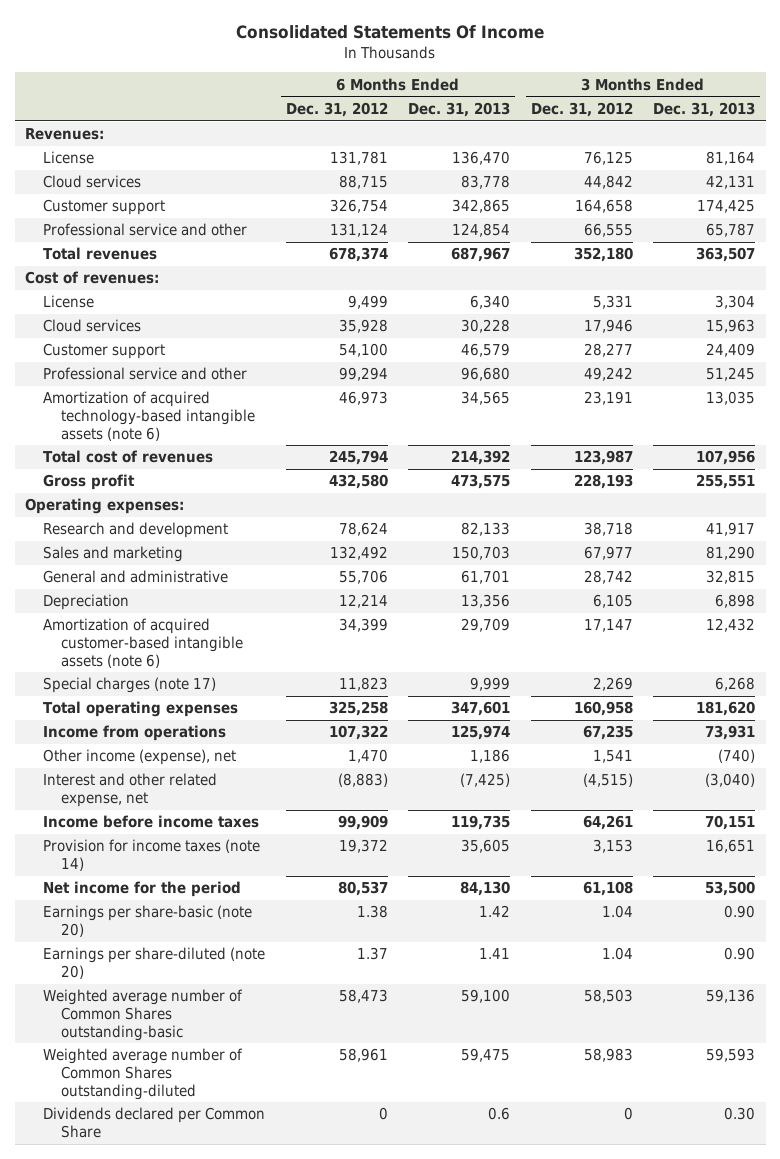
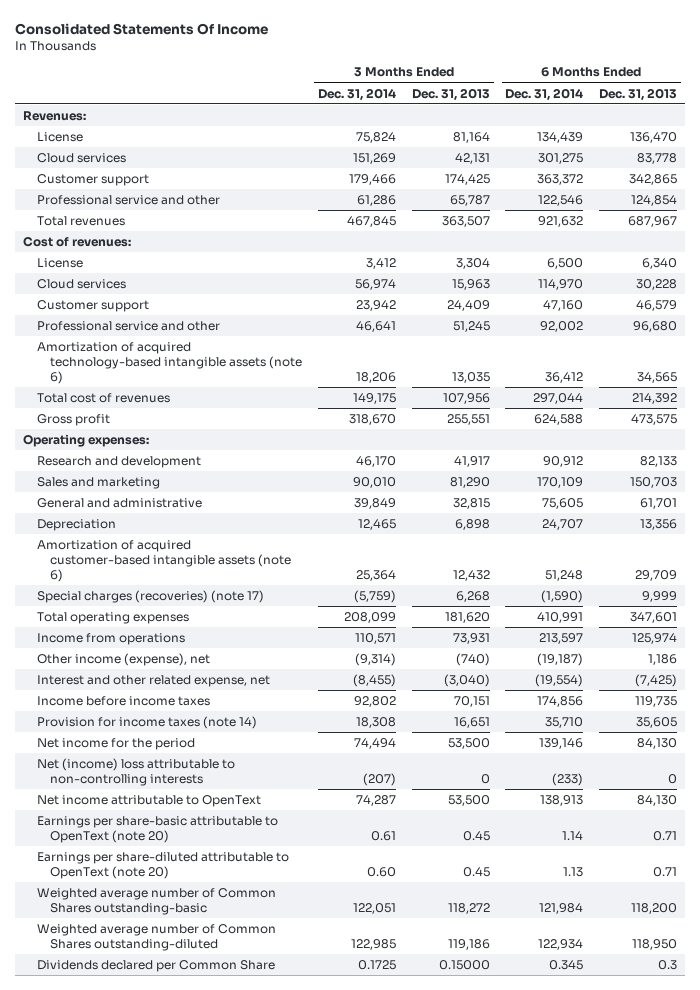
- | 6 Months Ended Dec. 31, 2012 | 6 Months Ended Dec. 31, 2013 | 3 Months Ended Dec. 31, 2012 | 3 Months Ended Dec. 31, 2013
+ | 3 Months Ended Dec. 31, 2014 | 3 Months Ended Dec. 31, 2013 | 6 Months Ended Dec. 31, 2014 | 6 Months Ended Dec. 31, 2013
- Special charges (note 17) | 11,823 | 9,999 | 2,269 | 6,268
+ Special charges (recoveries) (note 17) | (5,759) | 6,268 | (1,590) | 9,999
- Earnings per share-basic (note 20) | 1.38 | 1.42 | 1.04 | 0.90
- Earnings per share-diluted (note 20) | 1.37 | 1.41 | 1.04 | 0.90
- Weighted average number of Common Shares outstanding-basic | 58,473 | 59,100 | 58,503 | 59,136
- Weighted average number of Common Shares outstanding-diluted | 58,961 | 59,475 | 58,983 | 59,593
- Dividends declared per Common Share | 0 | 0.6 | 0 | 0.30
+ Net (income) loss attributable to non-controlling interests | (207) | 0 | (233) | 0
+ Net income attributable to OpenText | 74,287 | 53,500 | 138,913 | 84,130
+ Earnings per share-basic attributable to OpenText (note 20) | 0.61 | 0.45 | 1.14 | 0.71
+ Earnings per share-diluted attributable to OpenText (note 20) | 0.60 | 0.45 | 1.13 | 0.71
+ Weighted average number of Common Shares outstanding-basic | 122,051 | 118,272 | 121,984 | 118,200
+ Weighted average number of Common Shares outstanding-diluted | 122,985 | 119,186 | 122,934 | 118,950
+ Dividends declared per Common Share | 0.1725 | 0.15000 | 0.345 | 0.3

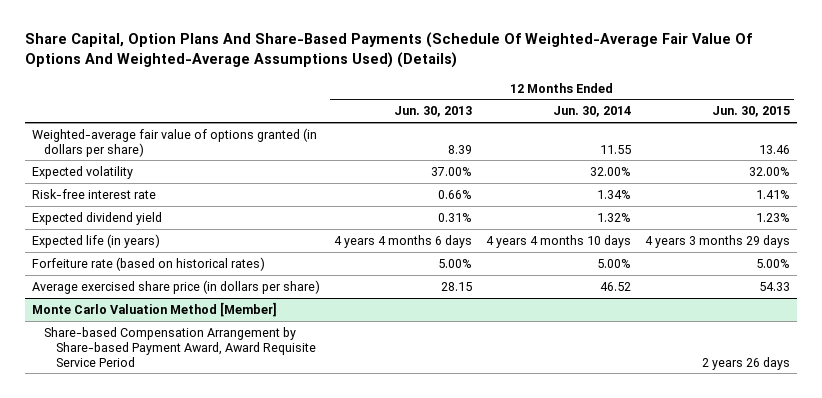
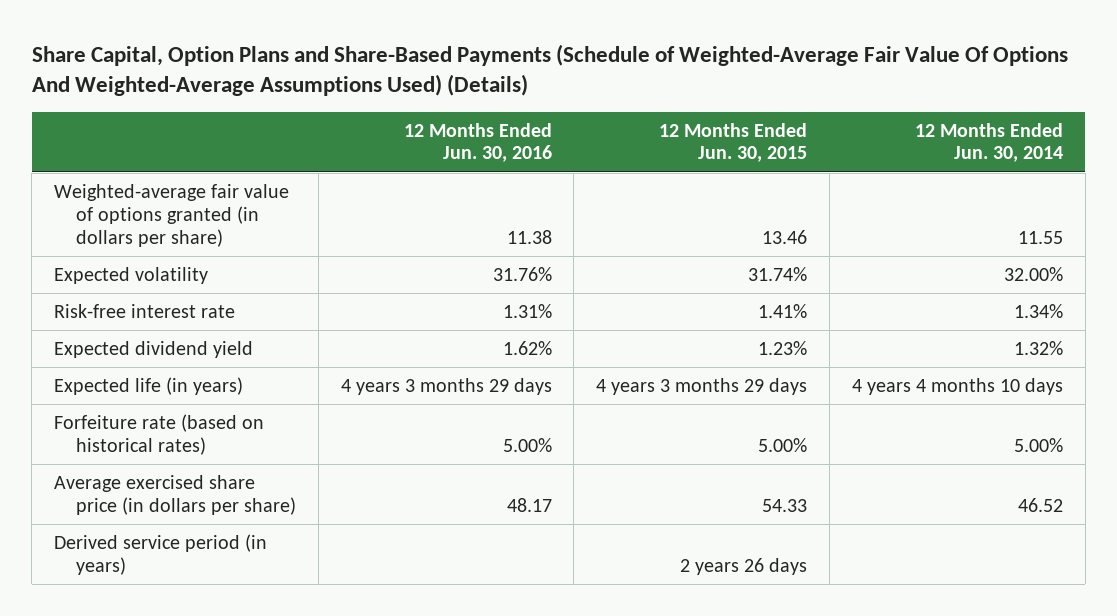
- Share Capital, Option Plans And Share-Based Payments (Schedule Of Weighted-Average Fair Value Of Options And Weighted-Average Assumptions Used) (Details)
+ Share Capital, Option Plans and Share-Based Payments (Schedule of Weighted-Average Fair Value Of Options And Weighted-Average Assumptions Used) (Details)
- | 12 Months Ended Jun. 30, 2013 | 12 Months Ended Jun. 30, 2014 | 12 Months Ended Jun. 30, 2015
+ | 12 Months Ended Jun. 30, 2016 | 12 Months Ended Jun. 30, 2015 | 12 Months Ended Jun. 30, 2014
- Expected volatility | 37.00% | 32.00% | 32.00%
+ Expected volatility | 31.76% | 31.74% | 32.00%
- Monte Carlo Valuation Method [Member]
- Share-based Compensation Arrangement by Share-based Payment Award, Award Requisite Service Period | | | 2 years 26 days
+ Derived service period (in years) | | 2 years 26 days |

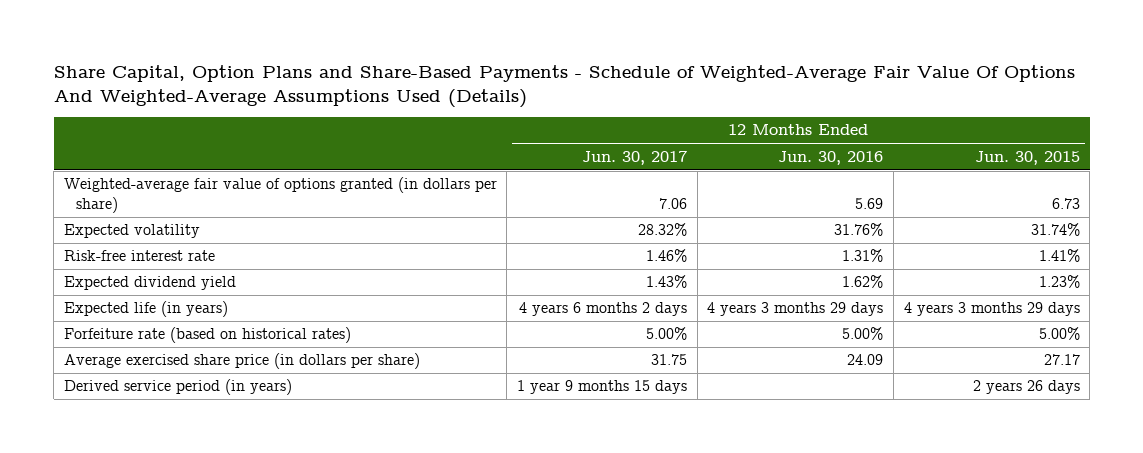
- Share Capital, Option Plans and Share-Based Payments (Schedule of Weighted-Average Fair Value Of Options And Weighted-Average Assumptions Used) (Details)
+ Share Capital, Option Plans and Share-Based Payments - Schedule of Weighted-Average Fair Value Of Options And Weighted-Average Assumptions Used (Details)
- | 12 Months Ended Jun. 30, 2016 | 12 Months Ended Jun. 30, 2015 | 12 Months Ended Jun. 30, 2014
+ | 12 Months Ended Jun. 30, 2017 | 12 Months Ended Jun. 30, 2016 | 12 Months Ended Jun. 30, 2015
- Weighted-average fair value of options granted (in dollars per share) | 11.38 | 13.46 | 11.55
+ Weighted-average fair value of options granted (in dollars per share) | 7.06 | 5.69 | 6.73
- Average exercised share price (in dollars per share) | 48.17 | 54.33 | 46.52
+ Average exercised share price (in dollars per share) | 31.75 | 24.09 | 27.17

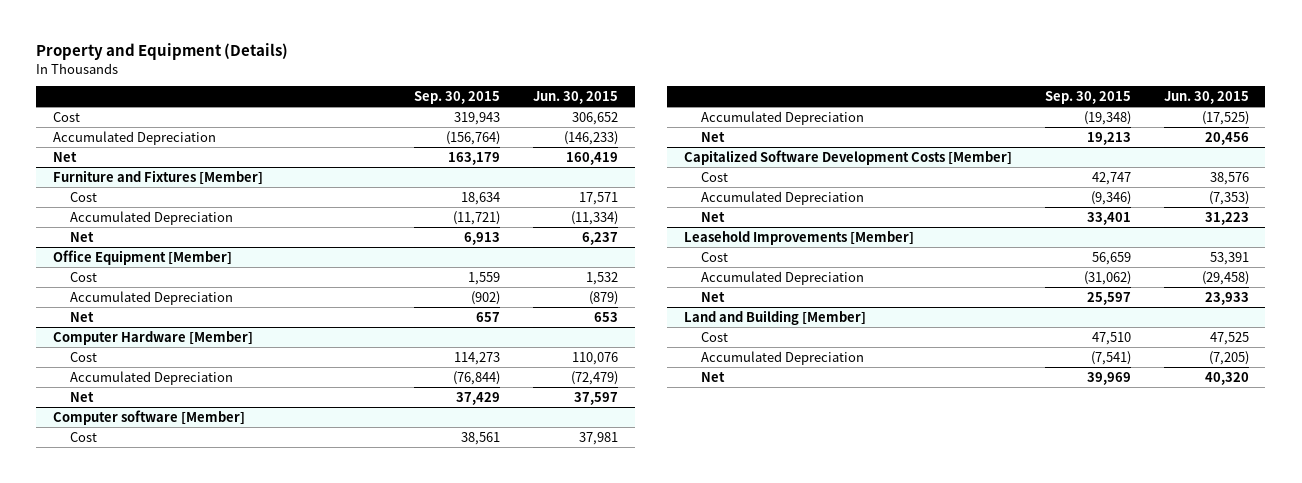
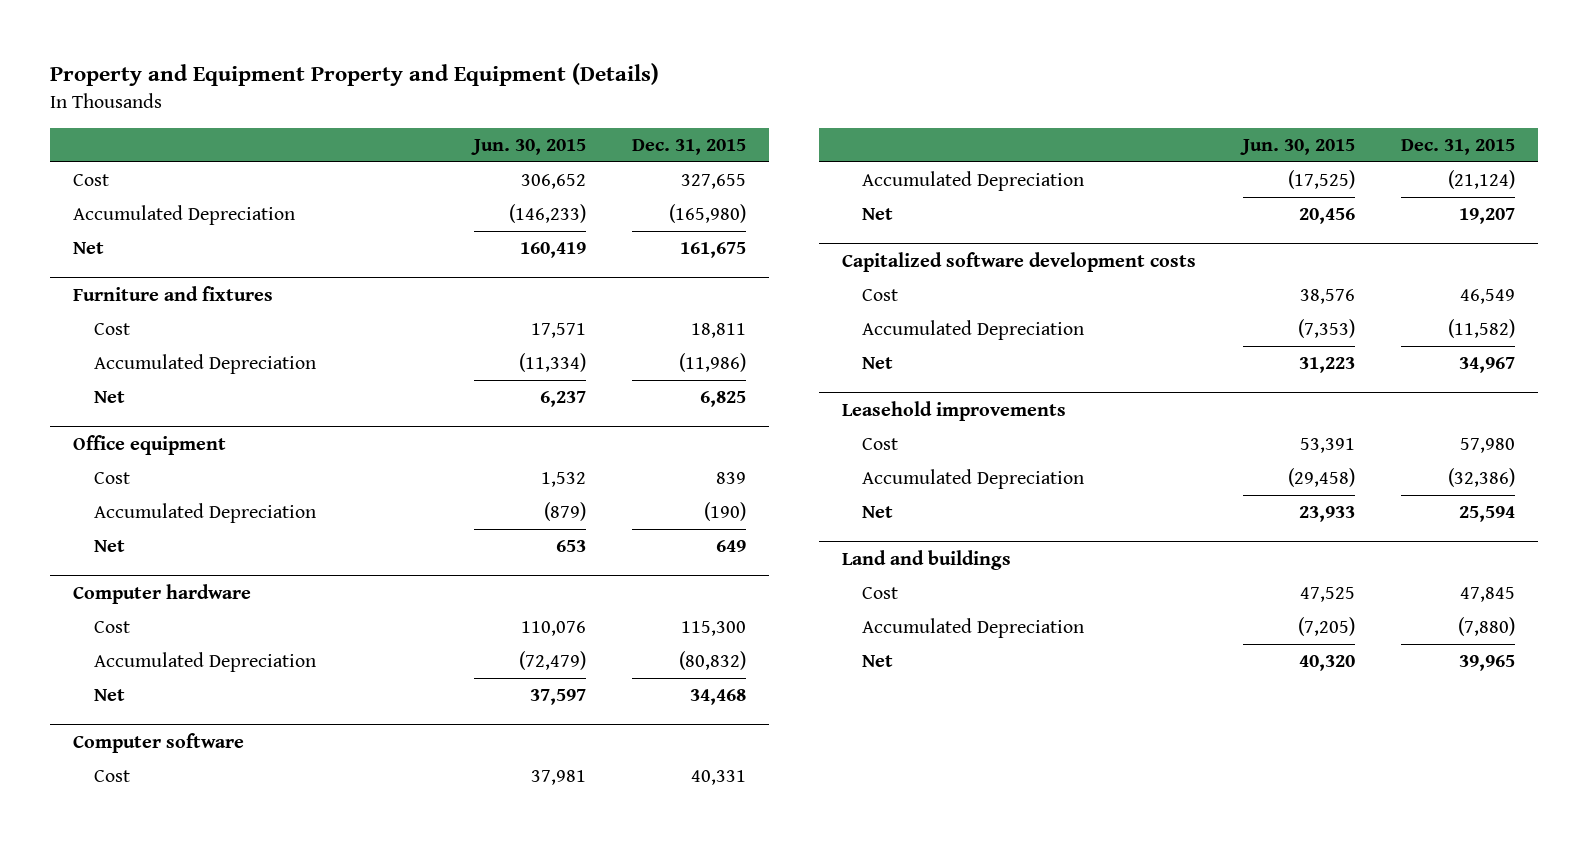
- Property and Equipment (Details)
+ Property and Equipment Property and Equipment (Details)
- | Sep. 30, 2015 | Jun. 30, 2015
+ | Jun. 30, 2015 | Dec. 31, 2015
- Furniture and Fixtures [Member]
+ Furniture and fixtures
- Office Equipment [Member]
+ Office equipment
- Computer Hardware [Member]
+ Computer hardware
- Computer software [Member]
+ Computer software
- Capitalized Software Development Costs [Member]
+ Capitalized software development costs
- Leasehold Improvements [Member]
+ Leasehold improvements
- Land and Building [Member]
+ Land and buildings

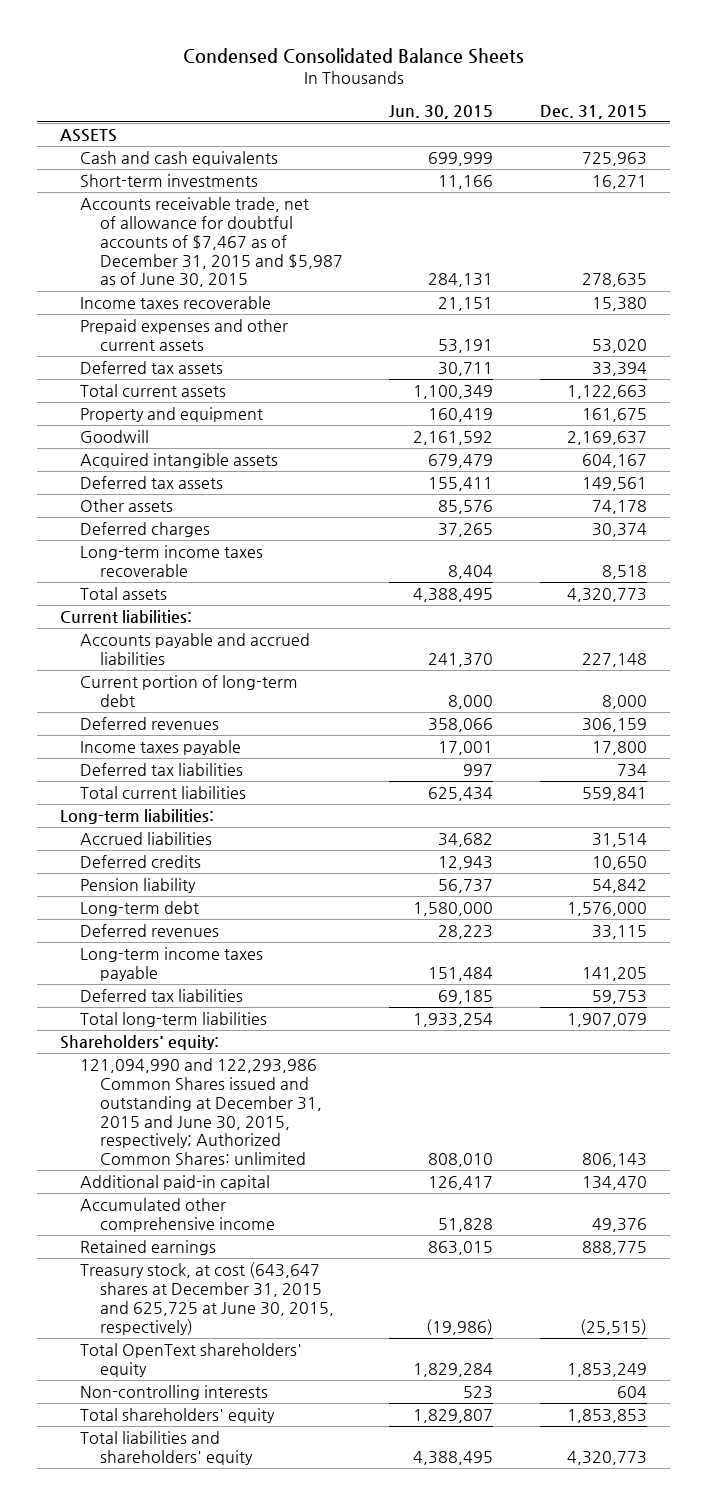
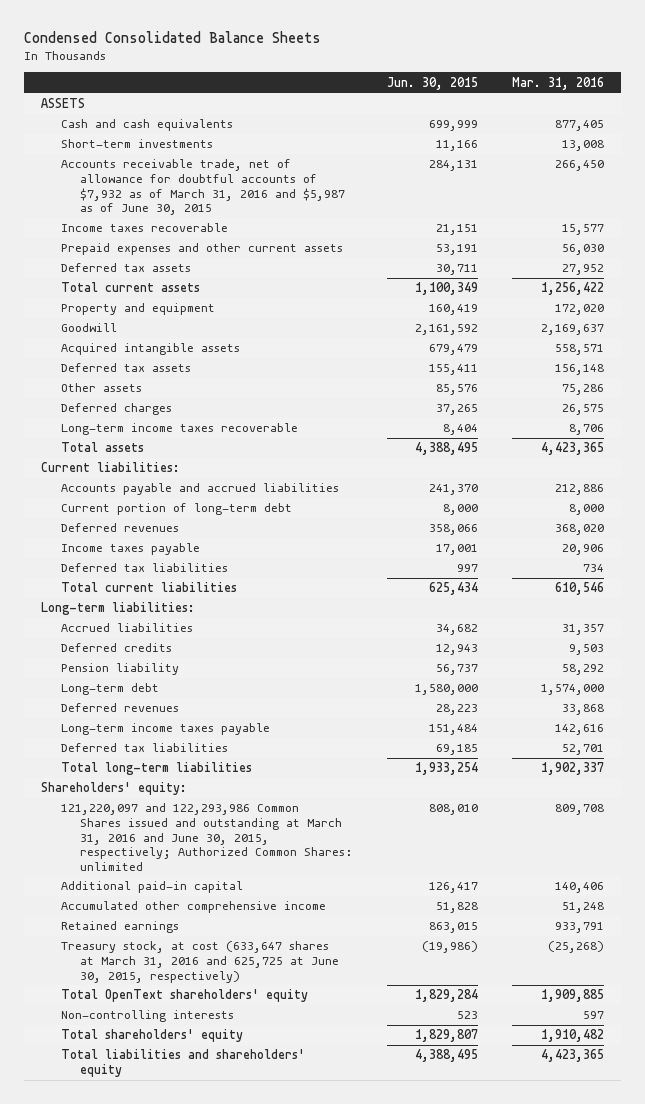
- | Jun. 30, 2015 | Dec. 31, 2015
+ | Jun. 30, 2015 | Mar. 31, 2016
- Accounts receivable trade, net of allowance for doubtful accounts of $7,467 as of December 31, 2015 and $5,987 as of June 30, 2015 | 284,131 | 278,635
+ Accounts receivable trade, net of allowance for doubtful accounts of $7,932 as of March 31, 2016 and $5,987 as of June 30, 2015 | 284,131 | 266,450
- 121,094,990 and 122,293,986 Common Shares issued and outstanding at December 31, 2015 and June 30, 2015, respectively; Authorized Common Shares: unlimited | 808,010 | 806,143
+ 121,220,097 and 122,293,986 Common Shares issued and outstanding at March 31, 2016 and June 30, 2015, respectively; Authorized Common Shares: unlimited | 808,010 | 809,708
- Treasury stock, at cost (643,647 shares at December 31, 2015 and 625,725 at June 30, 2015, respectively) | (19,986) | (25,515)
+ Treasury stock, at cost (633,647 shares at March 31, 2016 and 625,725 at June 30, 2015, respectively) | (19,986) | (25,268)

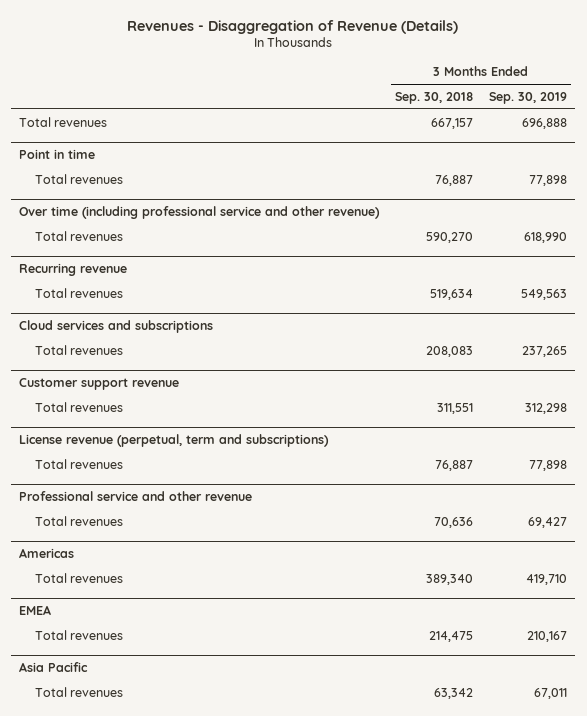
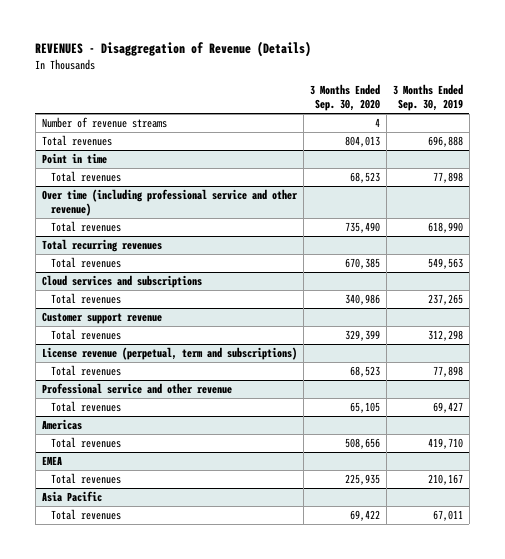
- Revenues - Disaggregation of Revenue (Details)
+ REVENUES - Disaggregation of Revenue (Details)
- | 3 Months Ended Sep. 30, 2018 | 3 Months Ended Sep. 30, 2019
+ | 3 Months Ended Sep. 30, 2020 | 3 Months Ended Sep. 30, 2019
+ Number of revenue streams | 4 |
- Recurring revenue
+ Total recurring revenues

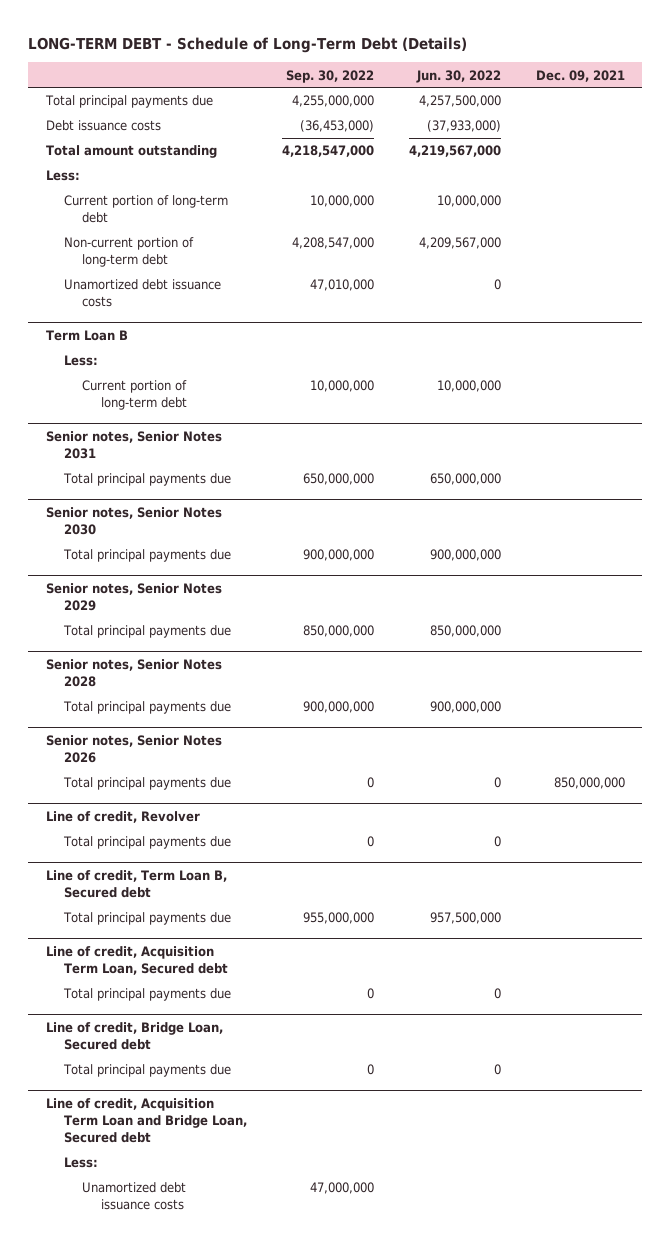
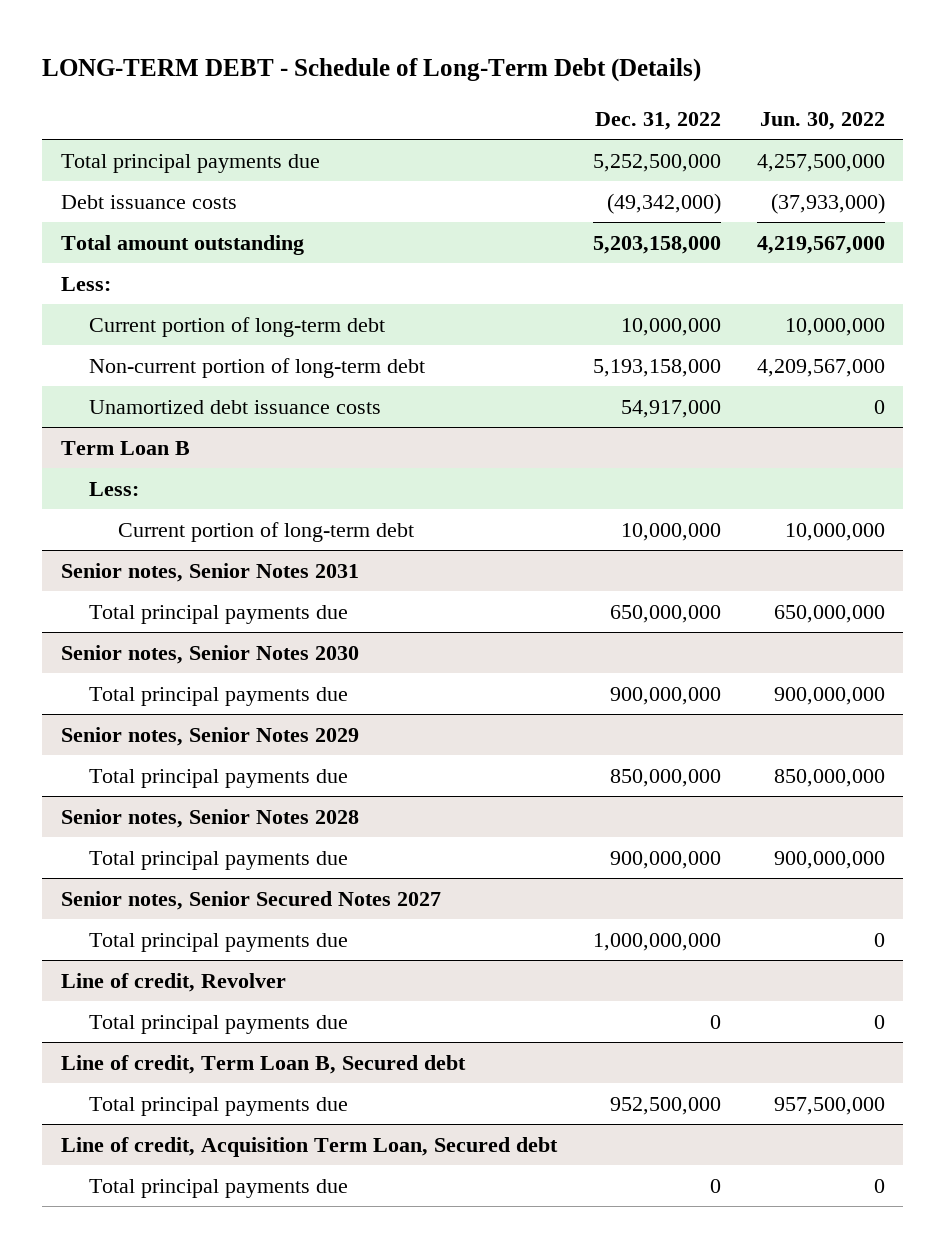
- | Sep. 30, 2022 | Jun. 30, 2022 | Dec. 09, 2021
+ | Dec. 31, 2022 | Jun. 30, 2022
- Senior notes, Senior Notes 2026
+ Senior notes, Senior Secured Notes 2027
- Line of credit, Bridge Loan, Secured debt
- Total principal payments due | 0 | 0 |
- Line of credit, Acquisition Term Loan and Bridge Loan, Secured debt
- Less:
- Unamortized debt issuance costs | 47,000,000 | |

